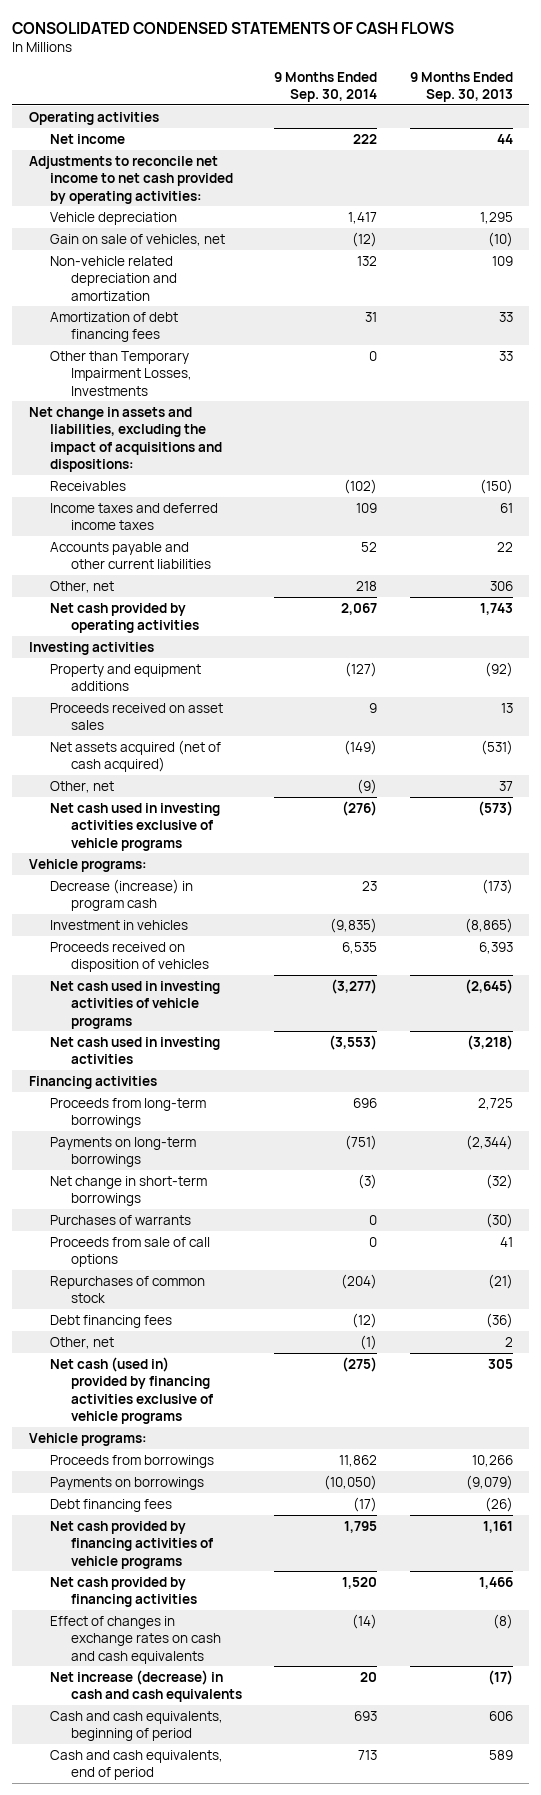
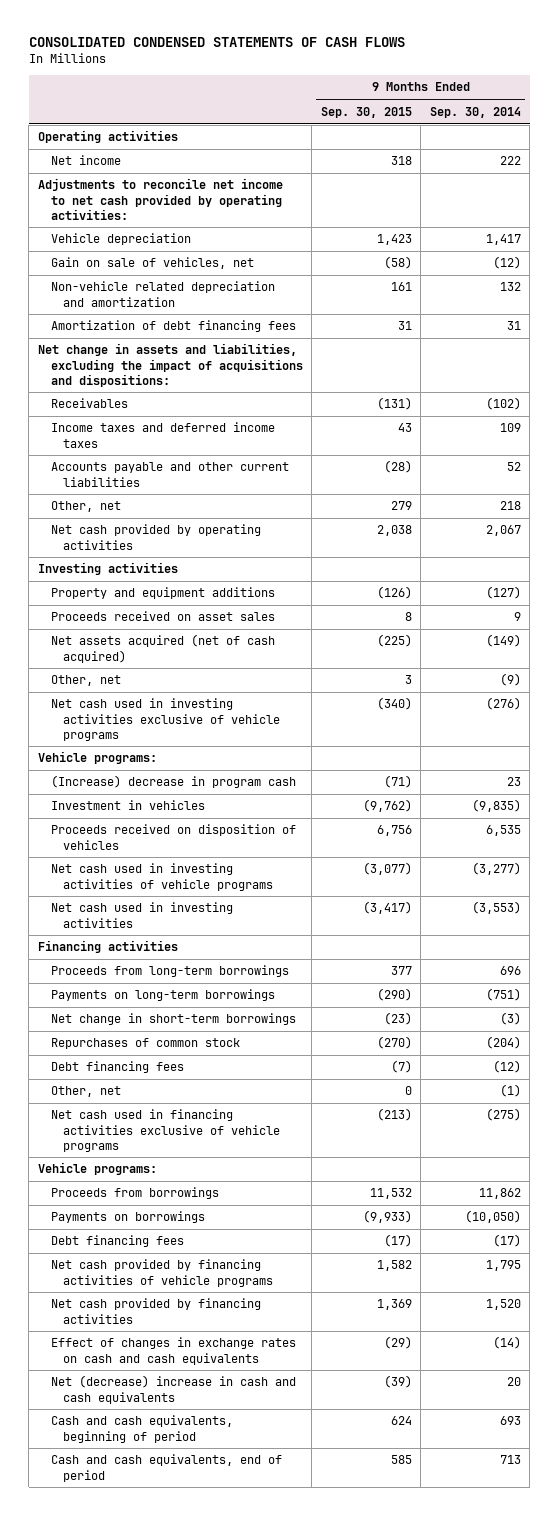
- | 9 Months Ended Sep. 30, 2014 | 9 Months Ended Sep. 30, 2013
+ | 9 Months Ended Sep. 30, 2015 | 9 Months Ended Sep. 30, 2014
- Other than Temporary Impairment Losses, Investments | 0 | 33
- Decrease (increase) in program cash | 23 | (173)
+ (Increase) decrease in program cash | (71) | 23
- Purchases of warrants | 0 | (30)
- Proceeds from sale of call options | 0 | 41
- Net cash (used in) provided by financing activities exclusive of vehicle programs | (275) | 305
+ Net cash used in financing activities exclusive of vehicle programs | (213) | (275)
- Net increase (decrease) in cash and cash equivalents | 20 | (17)
+ Net (decrease) increase in cash and cash equivalents | (39) | 20

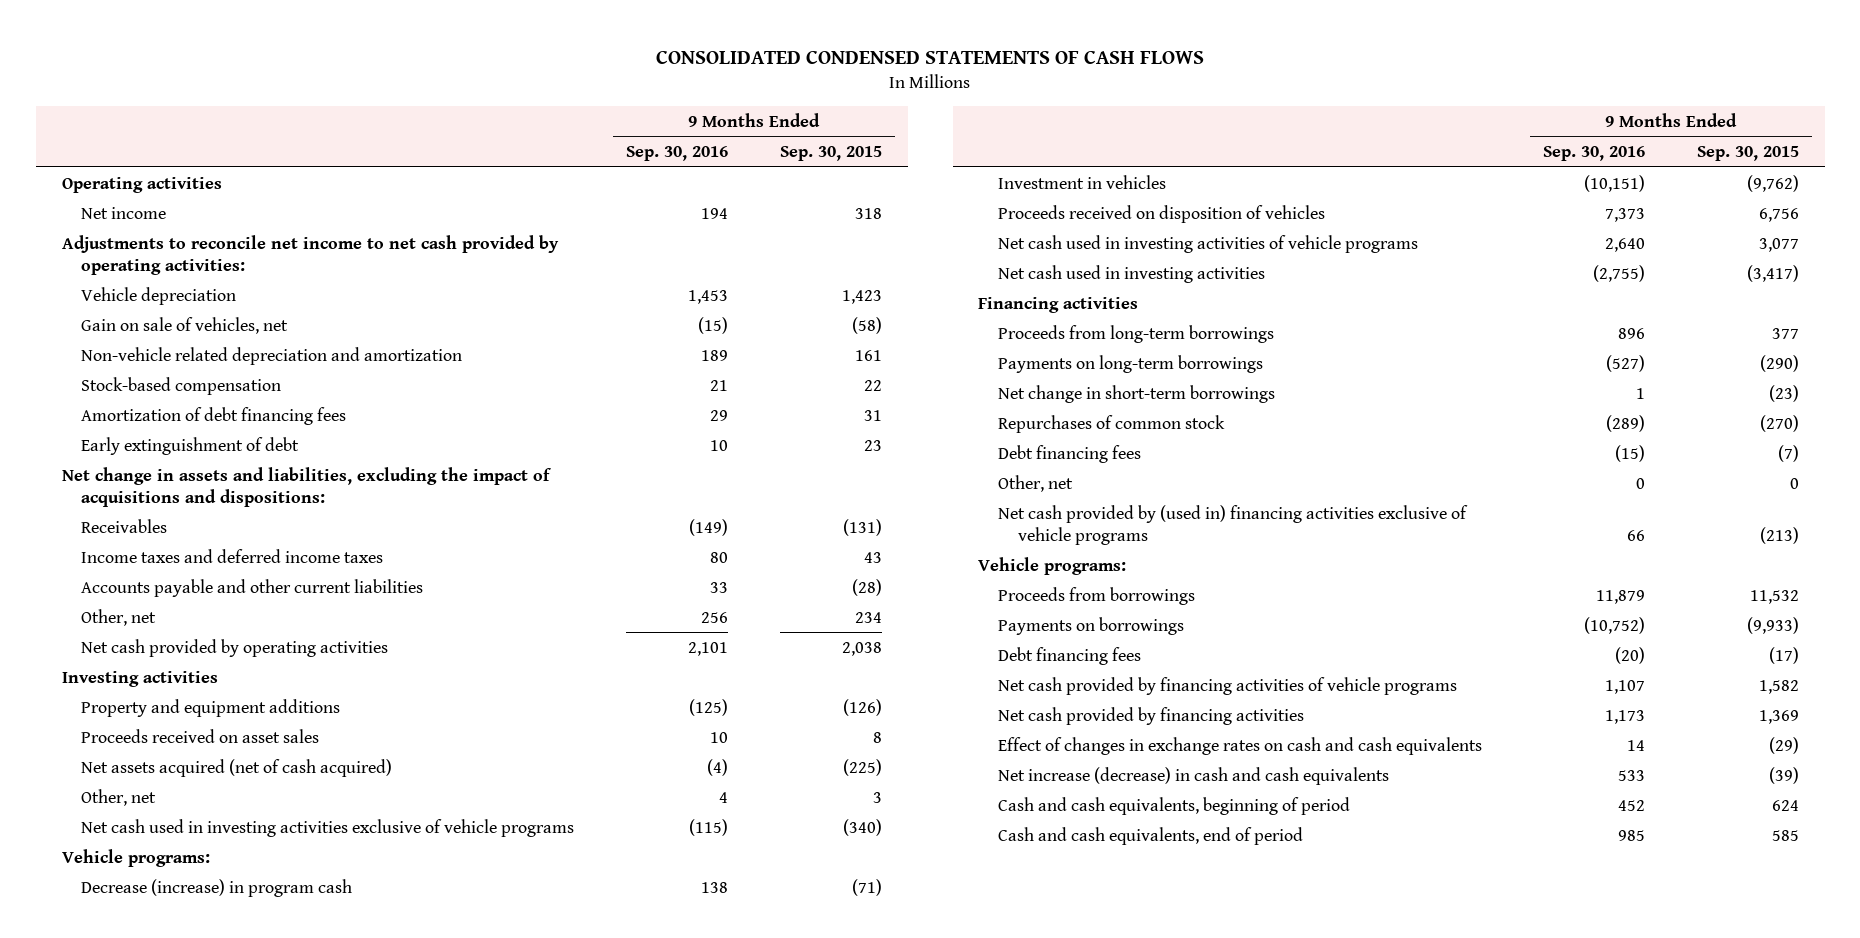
- | 9 Months Ended Sep. 30, 2015 | 9 Months Ended Sep. 30, 2014
+ | 9 Months Ended Sep. 30, 2016 | 9 Months Ended Sep. 30, 2015
+ Stock-based compensation | 21 | 22
+ Early extinguishment of debt | 10 | 23
- Other, net | 279 | 218
+ Other, net | 256 | 234
- (Increase) decrease in program cash | (71) | 23
+ Decrease (increase) in program cash | 138 | (71)
- Net cash used in investing activities of vehicle programs | (3,077) | (3,277)
+ Net cash used in investing activities of vehicle programs | 2,640 | 3,077
- Net cash used in financing activities exclusive of vehicle programs | (213) | (275)
+ Net cash provided by (used in) financing activities exclusive of vehicle programs | 66 | (213)
- Net (decrease) increase in cash and cash equivalents | (39) | 20
+ Net increase (decrease) in cash and cash equivalents | 533 | (39)

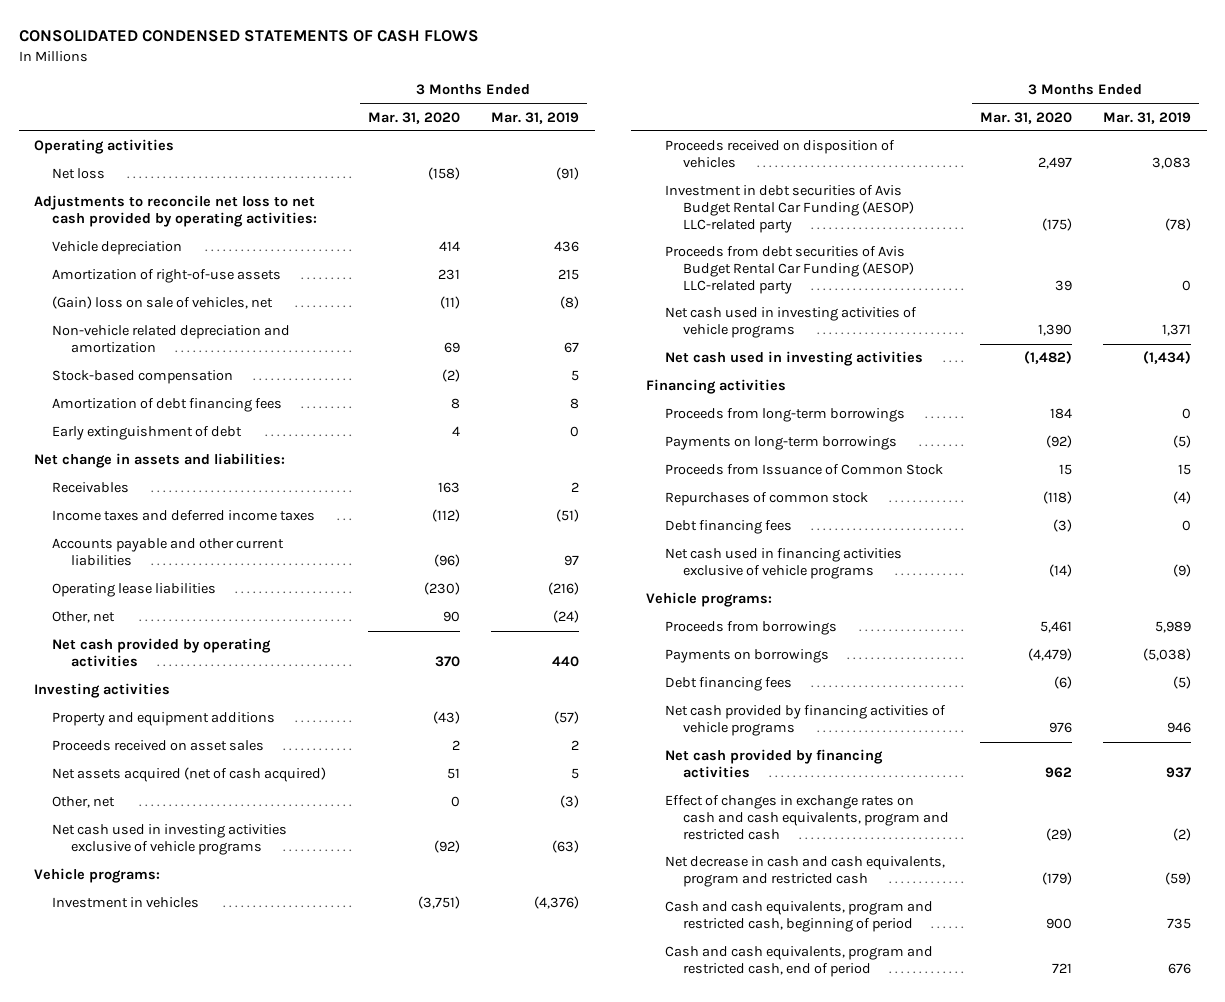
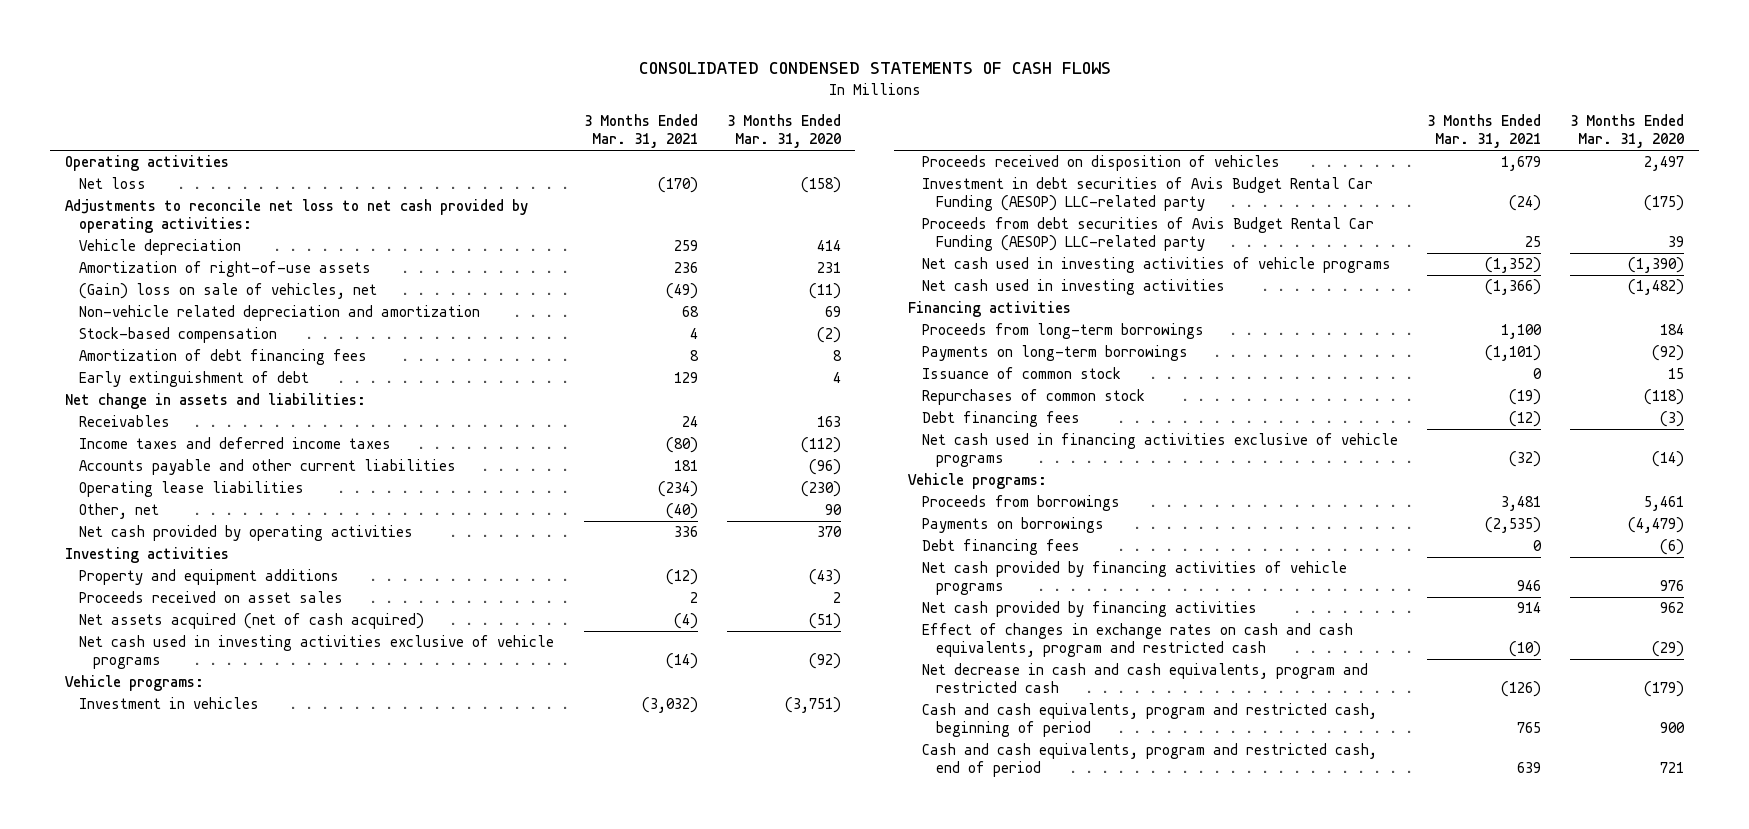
- | 3 Months Ended Mar. 31, 2020 | 3 Months Ended Mar. 31, 2019
+ | 3 Months Ended Mar. 31, 2021 | 3 Months Ended Mar. 31, 2020
- Net assets acquired (net of cash acquired) | 51 | 5
- Other, net | 0 | (3)
+ Net assets acquired (net of cash acquired) | (4) | (51)
- Net cash used in investing activities of vehicle programs | 1,390 | 1,371
+ Net cash used in investing activities of vehicle programs | (1,352) | (1,390)
- Proceeds from Issuance of Common Stock | 15 | 15
+ Issuance of common stock | 0 | 15

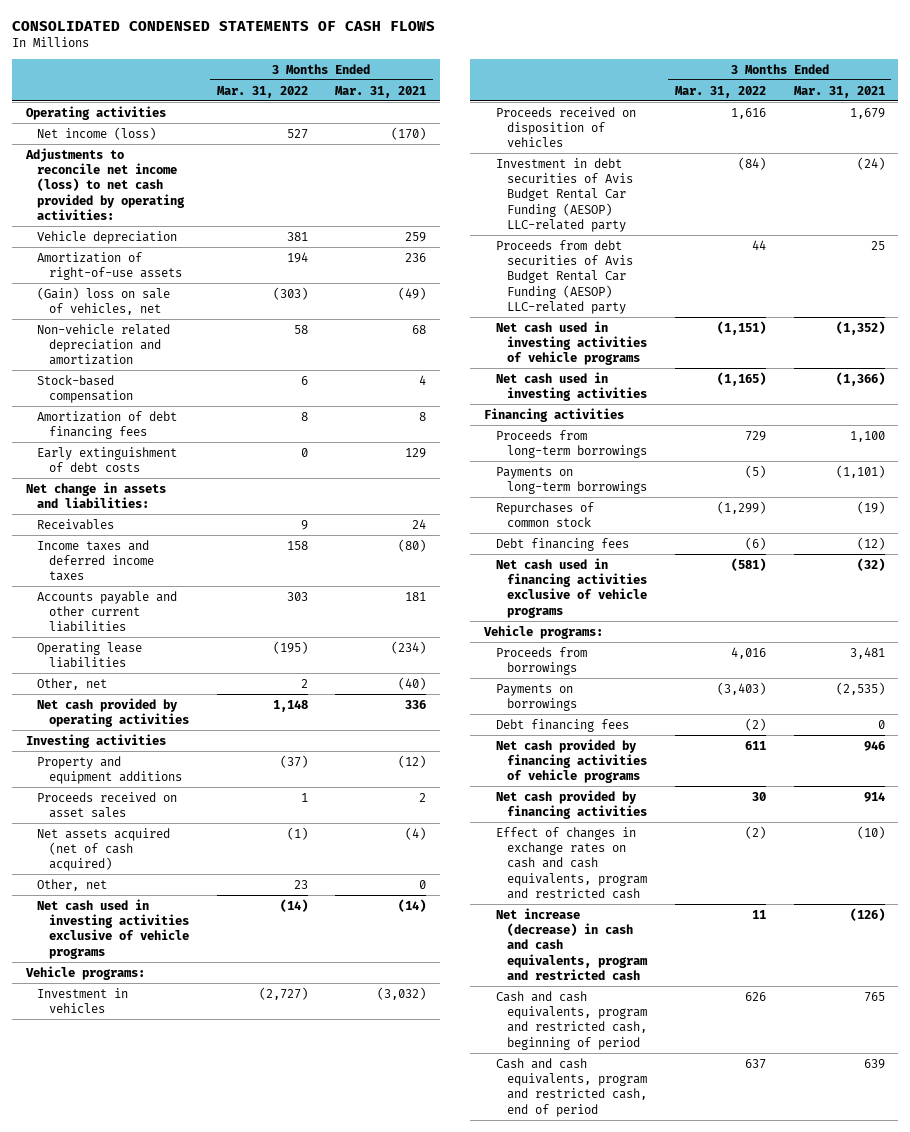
- | 3 Months Ended Mar. 31, 2021 | 3 Months Ended Mar. 31, 2020
+ | 3 Months Ended Mar. 31, 2022 | 3 Months Ended Mar. 31, 2021
- Net loss | (170) | (158)
- Adjustments to reconcile net loss to net cash provided by operating activities:
+ Net income (loss) | 527 | (170)
+ Adjustments to reconcile net income (loss) to net cash provided by operating activities:
- Early extinguishment of debt | 129 | 4
+ Early extinguishment of debt costs | 0 | 129
+ Other, net | 23 | 0
- Issuance of common stock | 0 | 15
- Net decrease in cash and cash equivalents, program and restricted cash | (126) | (179)
+ Net increase (decrease) in cash and cash equivalents, program and restricted cash | 11 | (126)

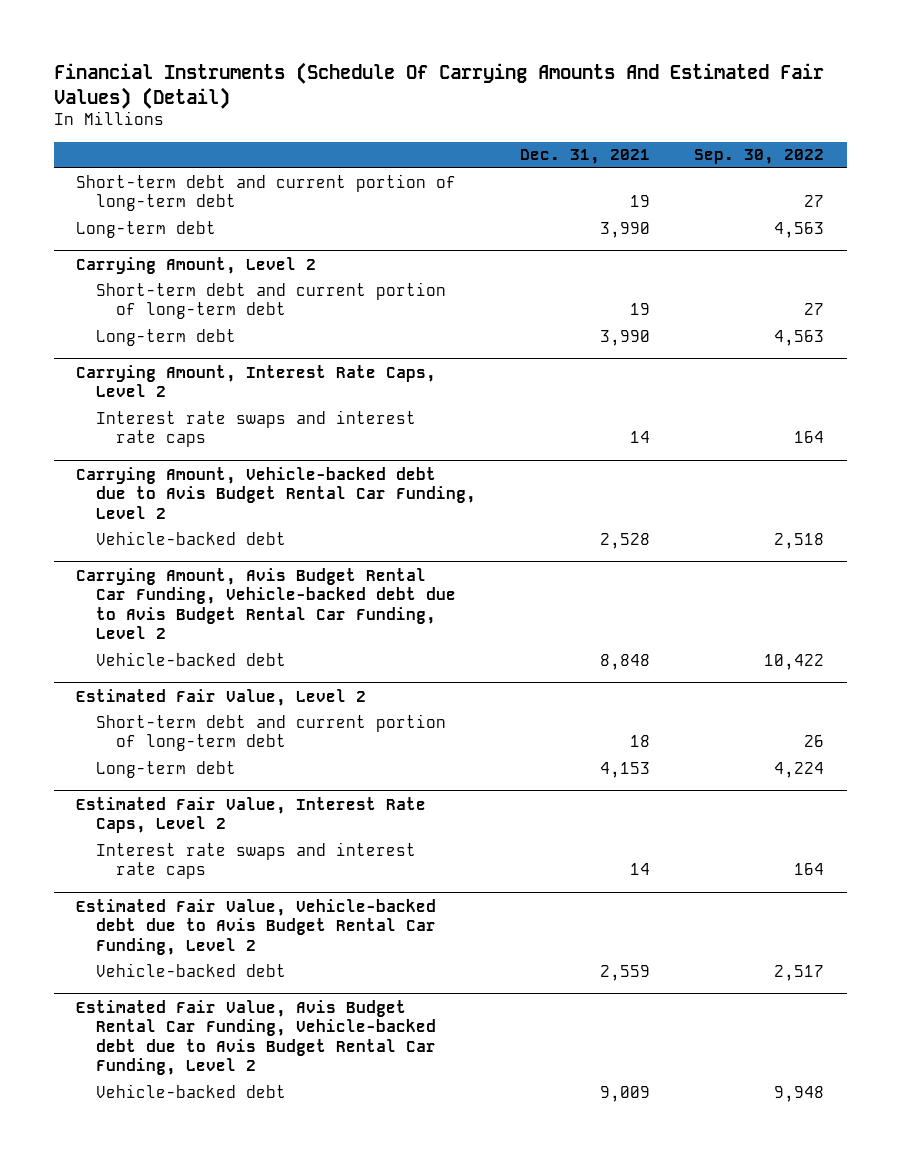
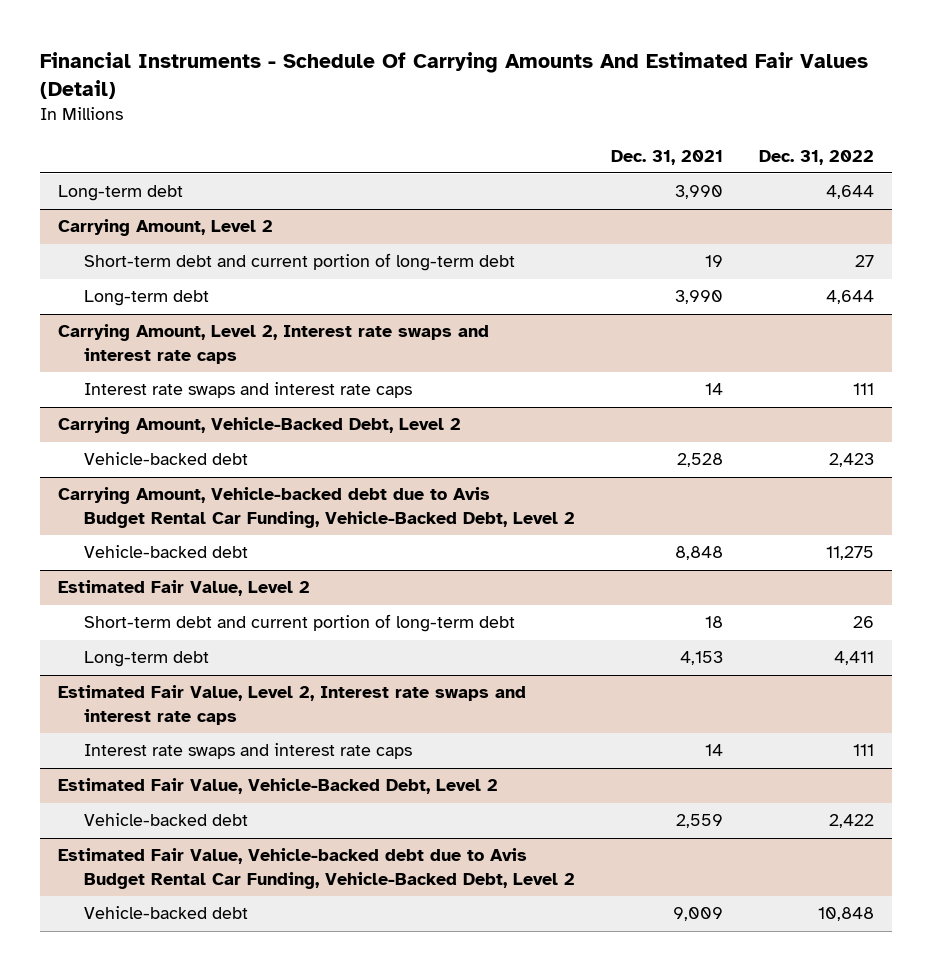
- Financial Instruments (Schedule Of Carrying Amounts And Estimated Fair Values) (Detail)
+ Financial Instruments - Schedule Of Carrying Amounts And Estimated Fair Values (Detail)
- | Dec. 31, 2021 | Sep. 30, 2022
+ | Dec. 31, 2021 | Dec. 31, 2022
- Short-term debt and current portion of long-term debt | 19 | 27
- Carrying Amount, Interest Rate Caps, Level 2
+ Carrying Amount, Level 2, Interest rate swaps and interest rate caps
- Carrying Amount, Vehicle-backed debt due to Avis Budget Rental Car Funding, Level 2
+ Carrying Amount, Vehicle-Backed Debt, Level 2
- Carrying Amount, Avis Budget Rental Car Funding, Vehicle-backed debt due to Avis Budget Rental Car Funding, Level 2
+ Carrying Amount, Vehicle-backed debt due to Avis Budget Rental Car Funding, Vehicle-Backed Debt, Level 2
- Estimated Fair Value, Interest Rate Caps, Level 2
+ Estimated Fair Value, Level 2, Interest rate swaps and interest rate caps
- Estimated Fair Value, Vehicle-backed debt due to Avis Budget Rental Car Funding, Level 2
+ Estimated Fair Value, Vehicle-Backed Debt, Level 2
- Estimated Fair Value, Avis Budget Rental Car Funding, Vehicle-backed debt due to Avis Budget Rental Car Funding, Level 2
+ Estimated Fair Value, Vehicle-backed debt due to Avis Budget Rental Car Funding, Vehicle-Backed Debt, Level 2

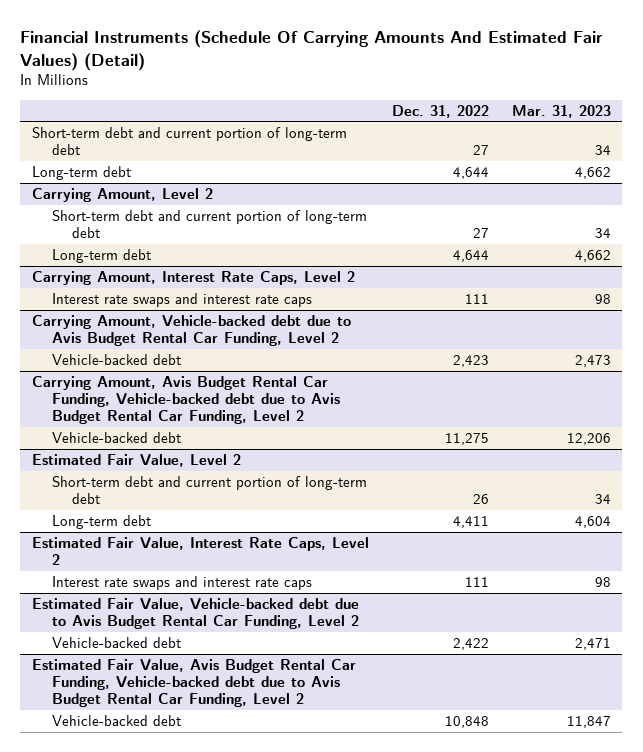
- Financial Instruments - Schedule Of Carrying Amounts And Estimated Fair Values (Detail)
+ Financial Instruments (Schedule Of Carrying Amounts And Estimated Fair Values) (Detail)
- | Dec. 31, 2021 | Dec. 31, 2022
+ | Dec. 31, 2022 | Mar. 31, 2023
+ Short-term debt and current portion of long-term debt | 27 | 34
- Carrying Amount, Level 2, Interest rate swaps and interest rate caps
+ Carrying Amount, Interest Rate Caps, Level 2
- Carrying Amount, Vehicle-Backed Debt, Level 2
+ Carrying Amount, Vehicle-backed debt due to Avis Budget Rental Car Funding, Level 2
- Carrying Amount, Vehicle-backed debt due to Avis Budget Rental Car Funding, Vehicle-Backed Debt, Level 2
+ Carrying Amount, Avis Budget Rental Car Funding, Vehicle-backed debt due to Avis Budget Rental Car Funding, Level 2
- Estimated Fair Value, Level 2, Interest rate swaps and interest rate caps
+ Estimated Fair Value, Interest Rate Caps, Level 2
- Estimated Fair Value, Vehicle-Backed Debt, Level 2
+ Estimated Fair Value, Vehicle-backed debt due to Avis Budget Rental Car Funding, Level 2
- Estimated Fair Value, Vehicle-backed debt due to Avis Budget Rental Car Funding, Vehicle-Backed Debt, Level 2
+ Estimated Fair Value, Avis Budget Rental Car Funding, Vehicle-backed debt due to Avis Budget Rental Car Funding, Level 2

